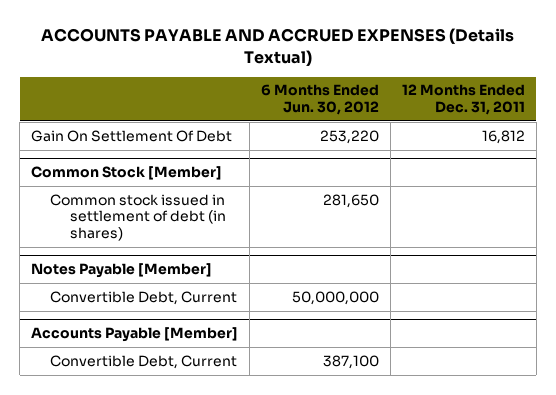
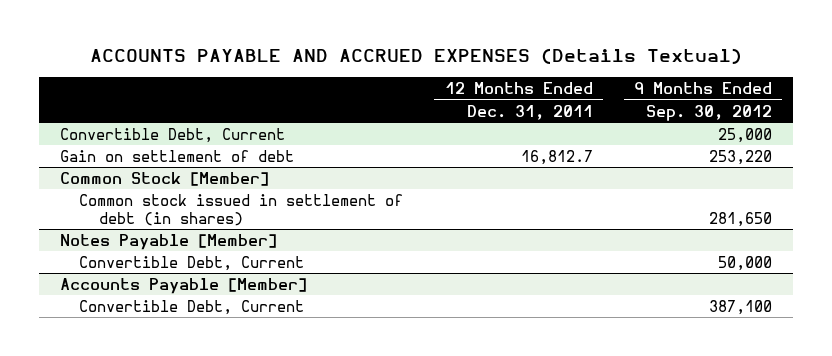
- | 6 Months Ended Jun. 30, 2012 | 12 Months Ended Dec. 31, 2011
+ | 12 Months Ended Dec. 31, 2011 | 9 Months Ended Sep. 30, 2012
- Gain On Settlement Of Debt | 253,220 | 16,812
+ Convertible Debt, Current | | 25,000
+ Gain on settlement of debt | 16,812.7 | 253,220

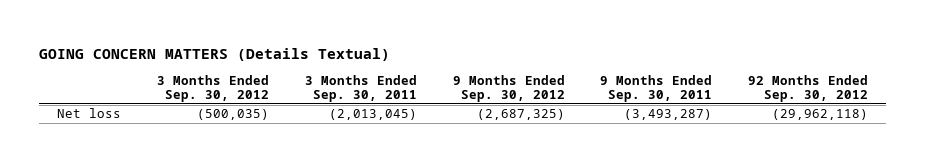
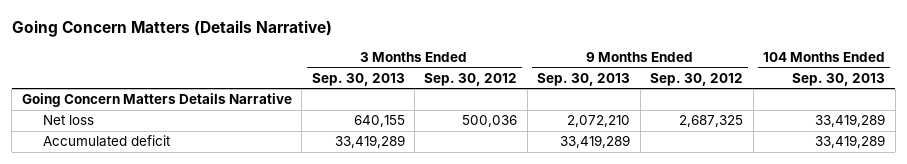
- GOING CONCERN MATTERS (Details Textual)
+ Going Concern Matters (Details Narrative)
- | 3 Months Ended Sep. 30, 2012 | 3 Months Ended Sep. 30, 2011 | 9 Months Ended Sep. 30, 2012 | 9 Months Ended Sep. 30, 2011 | 92 Months Ended Sep. 30, 2012
+ | 3 Months Ended Sep. 30, 2013 | 3 Months Ended Sep. 30, 2012 | 9 Months Ended Sep. 30, 2013 | 9 Months Ended Sep. 30, 2012 | 104 Months Ended Sep. 30, 2013
- Net loss | (500,035) | (2,013,045) | (2,687,325) | (3,493,287) | (29,962,118)
+ Going Concern Matters Details Narrative
+ Net loss | 640,155 | 500,036 | 2,072,210 | 2,687,325 | 33,419,289
+ Accumulated deficit | 33,419,289 | | 33,419,289 | | 33,419,289

